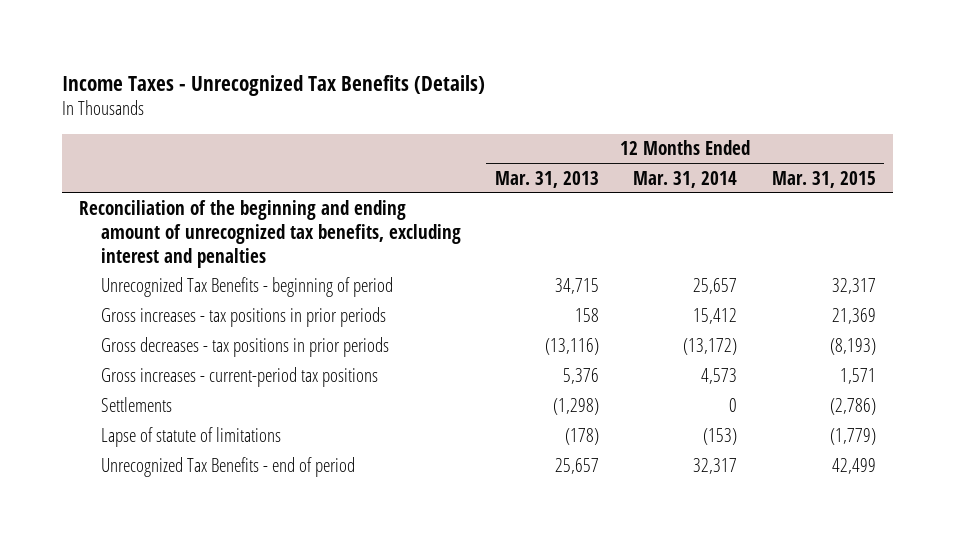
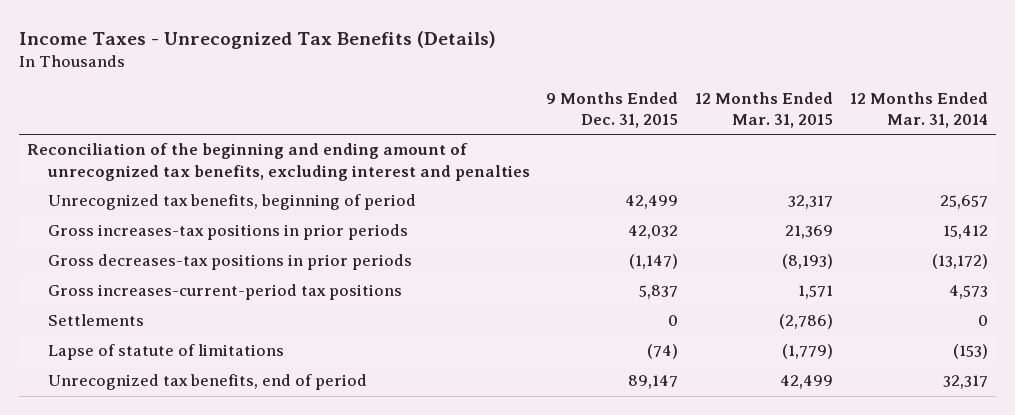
- | 12 Months Ended Mar. 31, 2013 | 12 Months Ended Mar. 31, 2014 | 12 Months Ended Mar. 31, 2015
+ | 9 Months Ended Dec. 31, 2015 | 12 Months Ended Mar. 31, 2015 | 12 Months Ended Mar. 31, 2014
- Unrecognized Tax Benefits - beginning of period | 34,715 | 25,657 | 32,317
- Gross increases - tax positions in prior periods | 158 | 15,412 | 21,369
- Gross decreases - tax positions in prior periods | (13,116) | (13,172) | (8,193)
- Gross increases - current-period tax positions | 5,376 | 4,573 | 1,571
+ Unrecognized tax benefits, beginning of period | 42,499 | 32,317 | 25,657
+ Gross increases-tax positions in prior periods | 42,032 | 21,369 | 15,412
+ Gross decreases-tax positions in prior periods | (1,147) | (8,193) | (13,172)
+ Gross increases-current-period tax positions | 5,837 | 1,571 | 4,573
- Unrecognized Tax Benefits - end of period | 25,657 | 32,317 | 42,499
+ Unrecognized tax benefits, end of period | 89,147 | 42,499 | 32,317

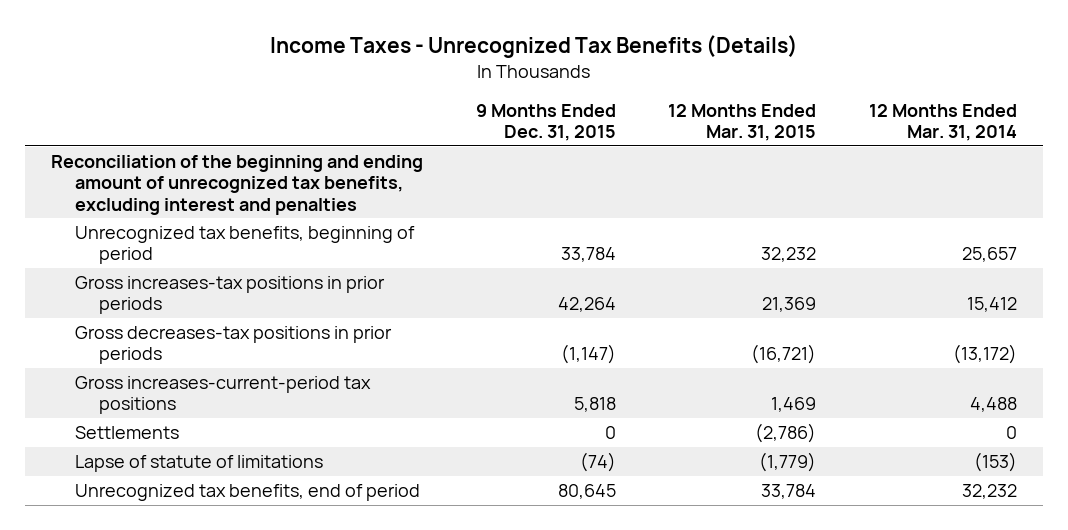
- Unrecognized tax benefits, beginning of period | 42,499 | 32,317 | 25,657
- Gross increases-tax positions in prior periods | 42,032 | 21,369 | 15,412
- Gross decreases-tax positions in prior periods | (1,147) | (8,193) | (13,172)
- Gross increases-current-period tax positions | 5,837 | 1,571 | 4,573
+ Unrecognized tax benefits, beginning of period | 33,784 | 32,232 | 25,657
+ Gross increases-tax positions in prior periods | 42,264 | 21,369 | 15,412
+ Gross decreases-tax positions in prior periods | (1,147) | (16,721) | (13,172)
+ Gross increases-current-period tax positions | 5,818 | 1,469 | 4,488
- Unrecognized tax benefits, end of period | 89,147 | 42,499 | 32,317
+ Unrecognized tax benefits, end of period | 80,645 | 33,784 | 32,232

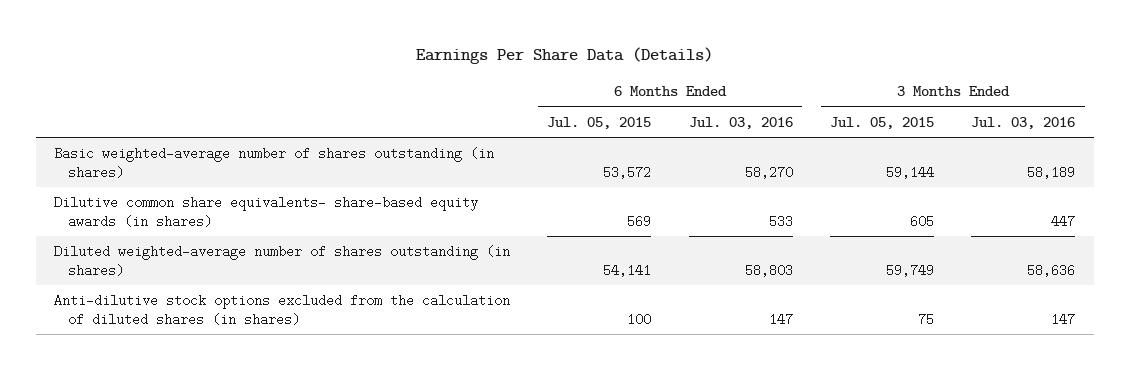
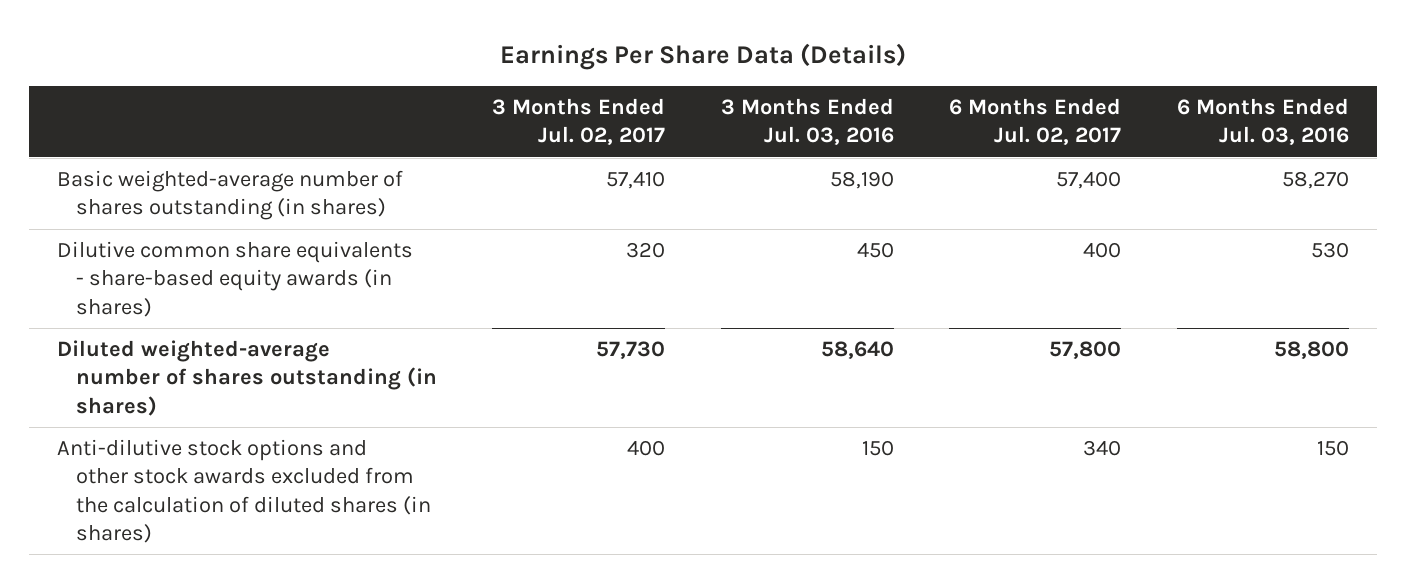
- | 6 Months Ended Jul. 05, 2015 | 6 Months Ended Jul. 03, 2016 | 3 Months Ended Jul. 05, 2015 | 3 Months Ended Jul. 03, 2016
+ | 3 Months Ended Jul. 02, 2017 | 3 Months Ended Jul. 03, 2016 | 6 Months Ended Jul. 02, 2017 | 6 Months Ended Jul. 03, 2016
- Basic weighted-average number of shares outstanding (in shares) | 53,572 | 58,270 | 59,144 | 58,189
- Dilutive common share equivalents- share-based equity awards (in shares) | 569 | 533 | 605 | 447
- Diluted weighted-average number of shares outstanding (in shares) | 54,141 | 58,803 | 59,749 | 58,636
- Anti-dilutive stock options excluded from the calculation of diluted shares (in shares) | 100 | 147 | 75 | 147
+ Basic weighted-average number of shares outstanding (in shares) | 57,410 | 58,190 | 57,400 | 58,270
+ Dilutive common share equivalents - share-based equity awards (in shares) | 320 | 450 | 400 | 530
+ Diluted weighted-average number of shares outstanding (in shares) | 57,730 | 58,640 | 57,800 | 58,800
+ Anti-dilutive stock options and other stock awards excluded from the calculation of diluted shares (in shares) | 400 | 150 | 340 | 150

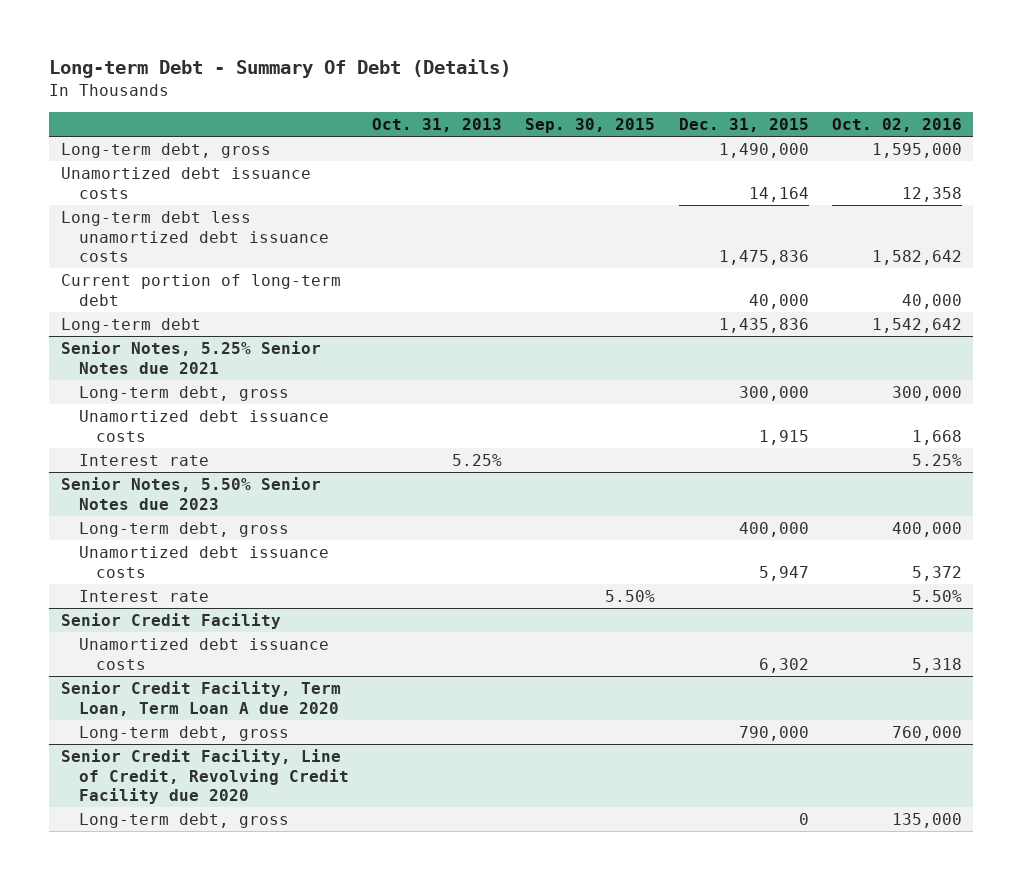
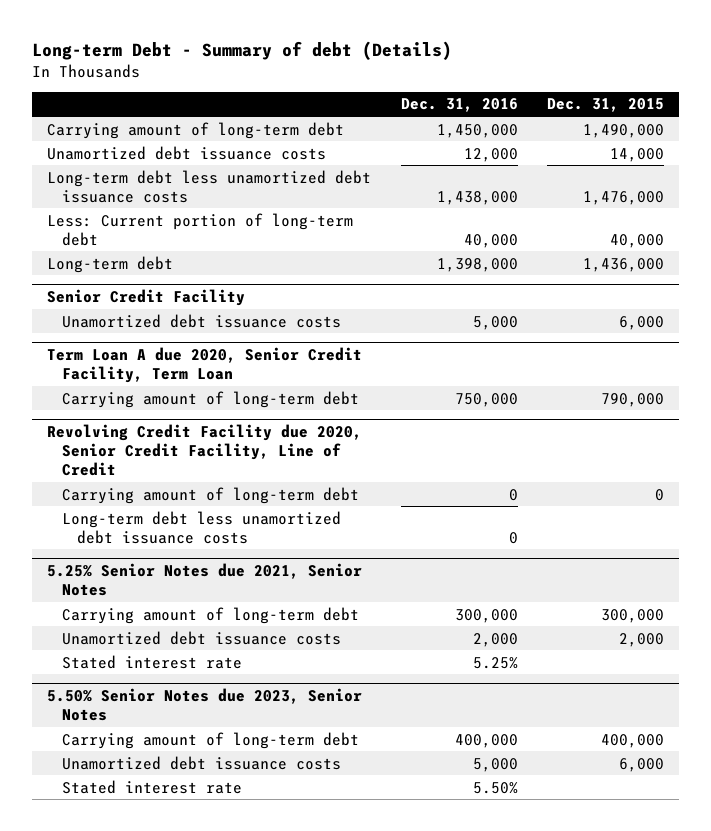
- Long-term Debt - Summary Of Debt (Details)
+ Long-term Debt - Summary of debt (Details)
- | Oct. 31, 2013 | Sep. 30, 2015 | Dec. 31, 2015 | Oct. 02, 2016
+ | Dec. 31, 2016 | Dec. 31, 2015
- Long-term debt, gross | | | 1,490,000 | 1,595,000
- Unamortized debt issuance costs | | | 14,164 | 12,358
- Long-term debt less unamortized debt issuance costs | | | 1,475,836 | 1,582,642
- Current portion of long-term debt | | | 40,000 | 40,000
- Long-term debt | | | 1,435,836 | 1,542,642
- Senior Notes, 5.25% Senior Notes due 2021
- Long-term debt, gross | | | 300,000 | 300,000
- Unamortized debt issuance costs | | | 1,915 | 1,668
- Interest rate | 5.25% | | | 5.25%
- Senior Notes, 5.50% Senior Notes due 2023
- Long-term debt, gross | | | 400,000 | 400,000
- Unamortized debt issuance costs | | | 5,947 | 5,372
- Interest rate | | 5.50% | | 5.50%
+ Carrying amount of long-term debt | 1,450,000 | 1,490,000
+ Unamortized debt issuance costs | 12,000 | 14,000
+ Long-term debt less unamortized debt issuance costs | 1,438,000 | 1,476,000
+ Less: Current portion of long-term debt | 40,000 | 40,000
+ Long-term debt | 1,398,000 | 1,436,000
@ Senior Credit Facility
- Unamortized debt issuance costs | | | 6,302 | 5,318
- Senior Credit Facility, Term Loan, Term Loan A due 2020
- Long-term debt, gross | | | 790,000 | 760,000
- Senior Credit Facility, Line of Credit, Revolving Credit Facility due 2020
- Long-term debt, gross | | | 0 | 135,000
@ Senior Credit Facility
+ Unamortized debt issuance costs | 5,000 | 6,000
+ Term Loan A due 2020, Senior Credit Facility, Term Loan
+ Carrying amount of long-term debt | 750,000 | 790,000
+ Revolving Credit Facility due 2020, Senior Credit Facility, Line of Credit
+ Carrying amount of long-term debt | 0 | 0
+ Long-term debt less unamortized debt issuance costs | 0 |
+ 5.25% Senior Notes due 2021, Senior Notes
+ Carrying amount of long-term debt | 300,000 | 300,000
+ Unamortized debt issuance costs | 2,000 | 2,000
+ Stated interest rate | 5.25% |
+ 5.50% Senior Notes due 2023, Senior Notes
+ Carrying amount of long-term debt | 400,000 | 400,000
+ Unamortized debt issuance costs | 5,000 | 6,000
+ Stated interest rate | 5.50% |

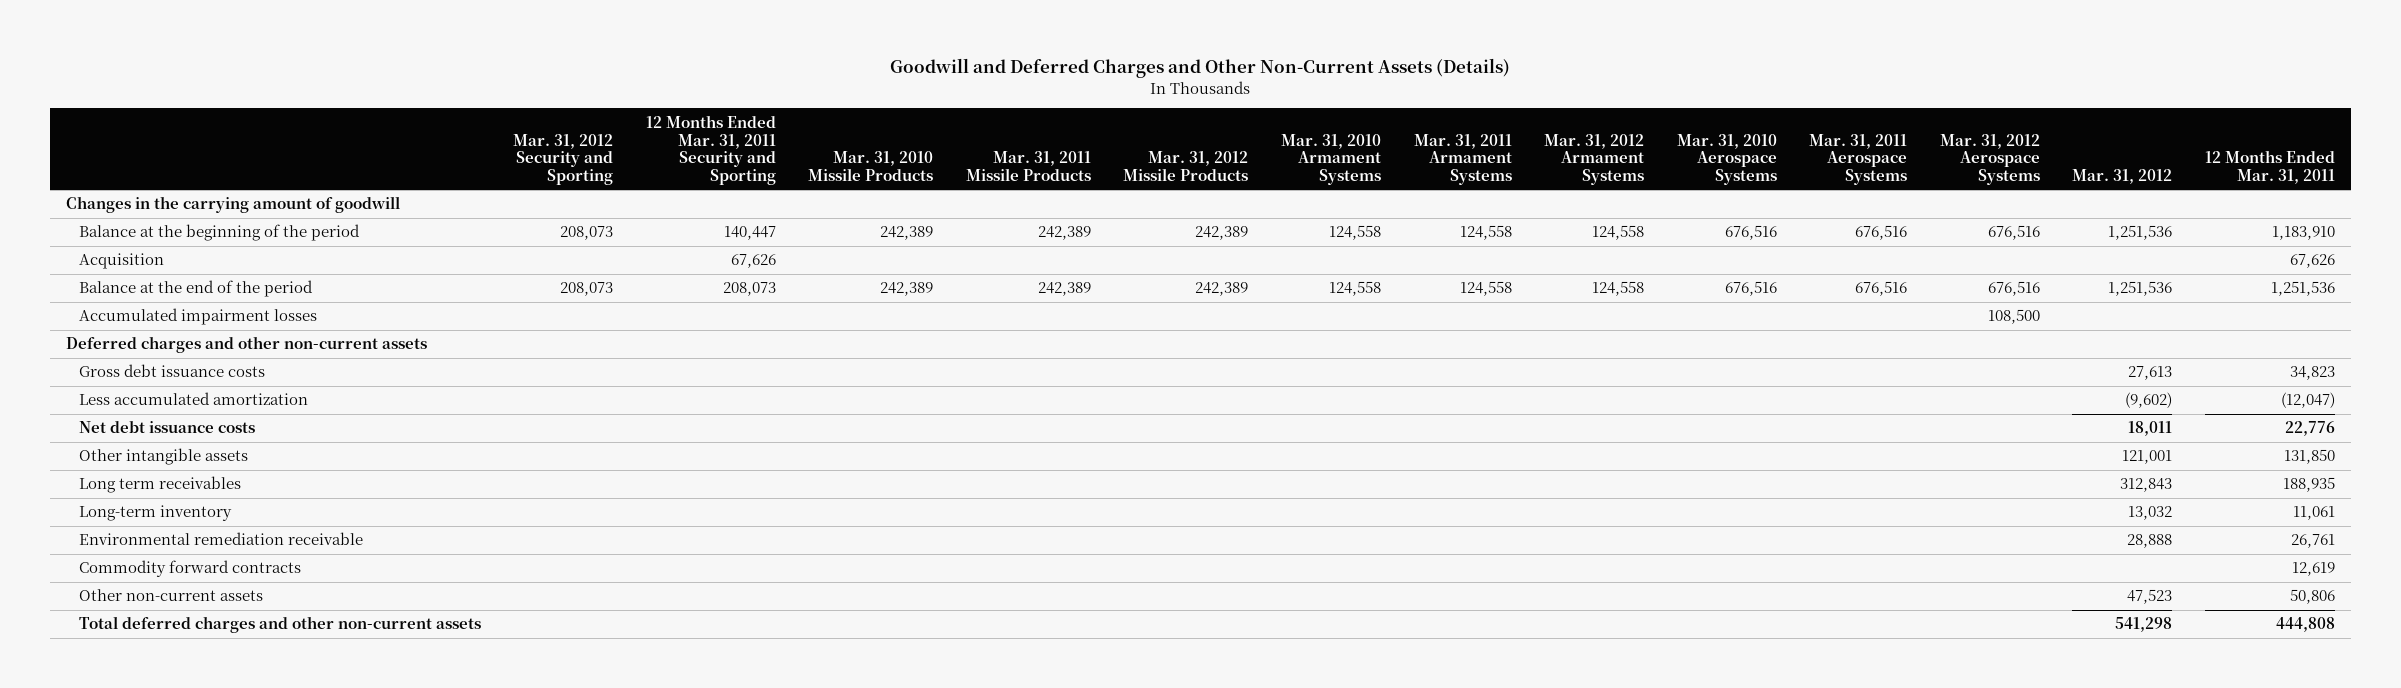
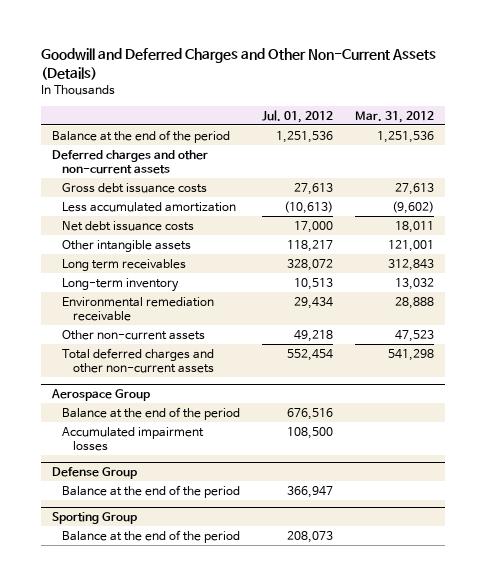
- | Mar. 31, 2012 Security and Sporting | 12 Months Ended Mar. 31, 2011 Security and Sporting | Mar. 31, 2010 Missile Products | Mar. 31, 2011 Missile Products | Mar. 31, 2012 Missile Products | Mar. 31, 2010 Armament Systems | Mar. 31, 2011 Armament Systems | Mar. 31, 2012 Armament Systems | Mar. 31, 2010 Aerospace Systems | Mar. 31, 2011 Aerospace Systems | Mar. 31, 2012 Aerospace Systems | Mar. 31, 2012 | 12 Months Ended Mar. 31, 2011
+ | Jul. 01, 2012 | Mar. 31, 2012
- Changes in the carrying amount of goodwill
- Balance at the beginning of the period | 208,073 | 140,447 | 242,389 | 242,389 | 242,389 | 124,558 | 124,558 | 124,558 | 676,516 | 676,516 | 676,516 | 1,251,536 | 1,183,910
- Acquisition | | 67,626 | | | | | | | | | | | 67,626
- Accumulated impairment losses | | | | | | | | | | | 108,500 | |
- Commodity forward contracts | | | | | | | | | | | | | 12,619
+ Aerospace Group
+ Balance at the end of the period | 676,516 |
+ Accumulated impairment losses | 108,500 |
+ Defense Group
+ Balance at the end of the period | 366,947 |
+ Sporting Group
+ Balance at the end of the period | 208,073 |

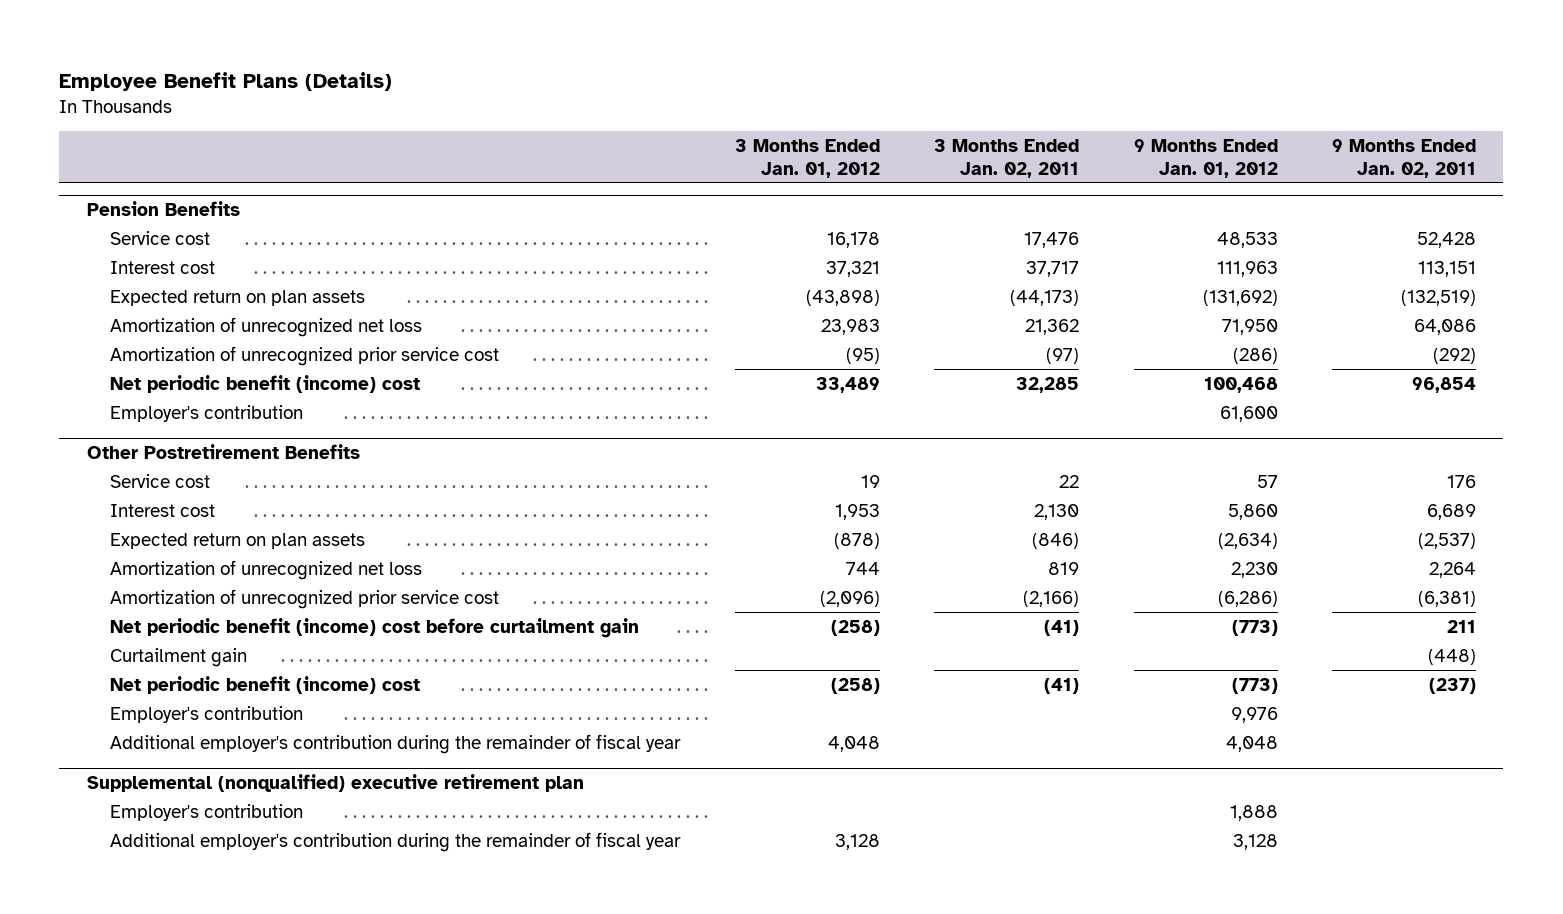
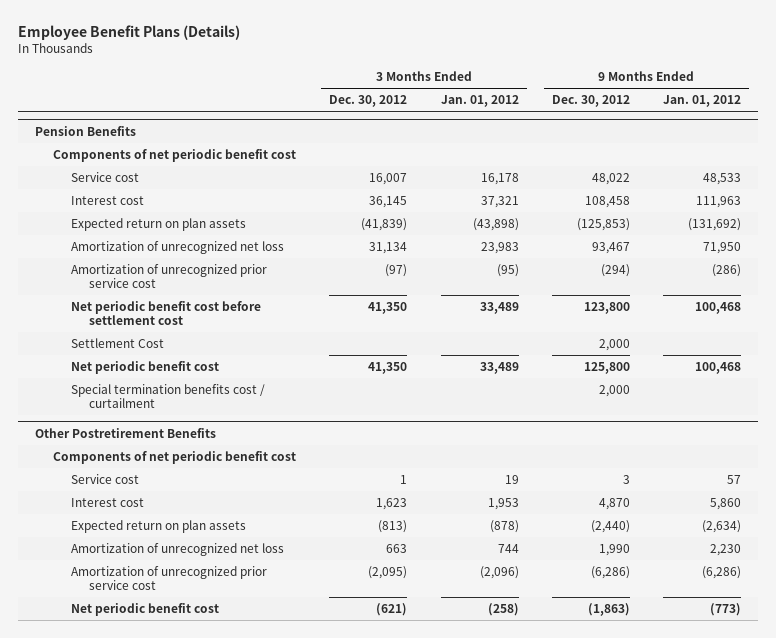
- | 3 Months Ended Jan. 01, 2012 | 3 Months Ended Jan. 02, 2011 | 9 Months Ended Jan. 01, 2012 | 9 Months Ended Jan. 02, 2011
+ | 3 Months Ended Dec. 30, 2012 | 3 Months Ended Jan. 01, 2012 | 9 Months Ended Dec. 30, 2012 | 9 Months Ended Jan. 01, 2012
@ Pension Benefits
+ Components of net periodic benefit cost
- Net periodic benefit (income) cost | 33,489 | 32,285 | 100,468 | 96,854
- Employer's contribution | | | 61,600 |
+ Net periodic benefit cost before settlement cost | 41,350 | 33,489 | 123,800 | 100,468
+ Settlement Cost | | | 2,000 |
+ Net periodic benefit cost | 41,350 | 33,489 | 125,800 | 100,468
+ Special termination benefits cost / curtailment | | | 2,000 |
@ Other Postretirement Benefits
+ Components of net periodic benefit cost
- Net periodic benefit (income) cost before curtailment gain | (258) | (41) | (773) | 211
- Curtailment gain | | | | (448)
- Net periodic benefit (income) cost | (258) | (41) | (773) | (237)
- Employer's contribution | | | 9,976 |
- Additional employer's contribution during the remainder of fiscal year | 4,048 | | 4,048 |
- Supplemental (nonqualified) executive retirement plan
- Employer's contribution | | | 1,888 |
- Additional employer's contribution during the remainder of fiscal year | 3,128 | | 3,128 |
@ Other Postretirement Benefits
+ Net periodic benefit cost | (621) | (258) | (1,863) | (773)

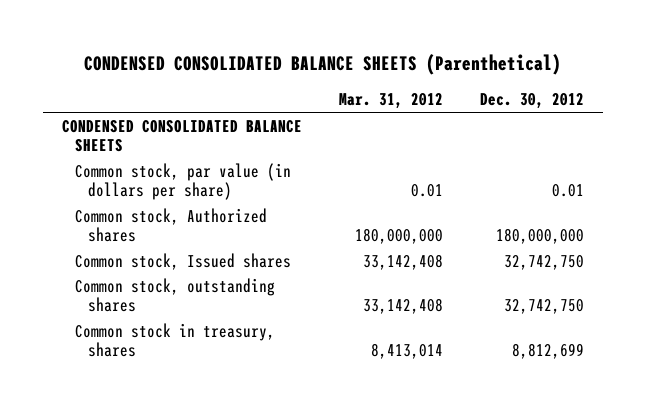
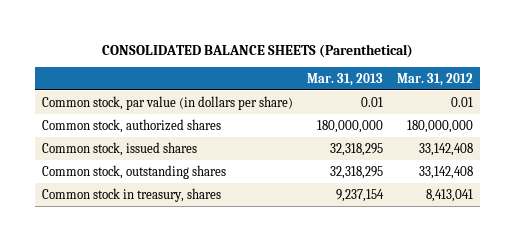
- CONDENSED CONSOLIDATED BALANCE SHEETS (Parenthetical)
+ CONSOLIDATED BALANCE SHEETS (Parenthetical)
- | Mar. 31, 2012 | Dec. 30, 2012
+ | Mar. 31, 2013 | Mar. 31, 2012
- CONDENSED CONSOLIDATED BALANCE SHEETS
- Common stock, Authorized shares | 180,000,000 | 180,000,000
- Common stock, Issued shares | 33,142,408 | 32,742,750
+ Common stock, authorized shares | 180,000,000 | 180,000,000
+ Common stock, issued shares | 32,318,295 | 33,142,408
- Common stock in treasury, shares | 8,413,014 | 8,812,699
+ Common stock in treasury, shares | 9,237,154 | 8,413,041

